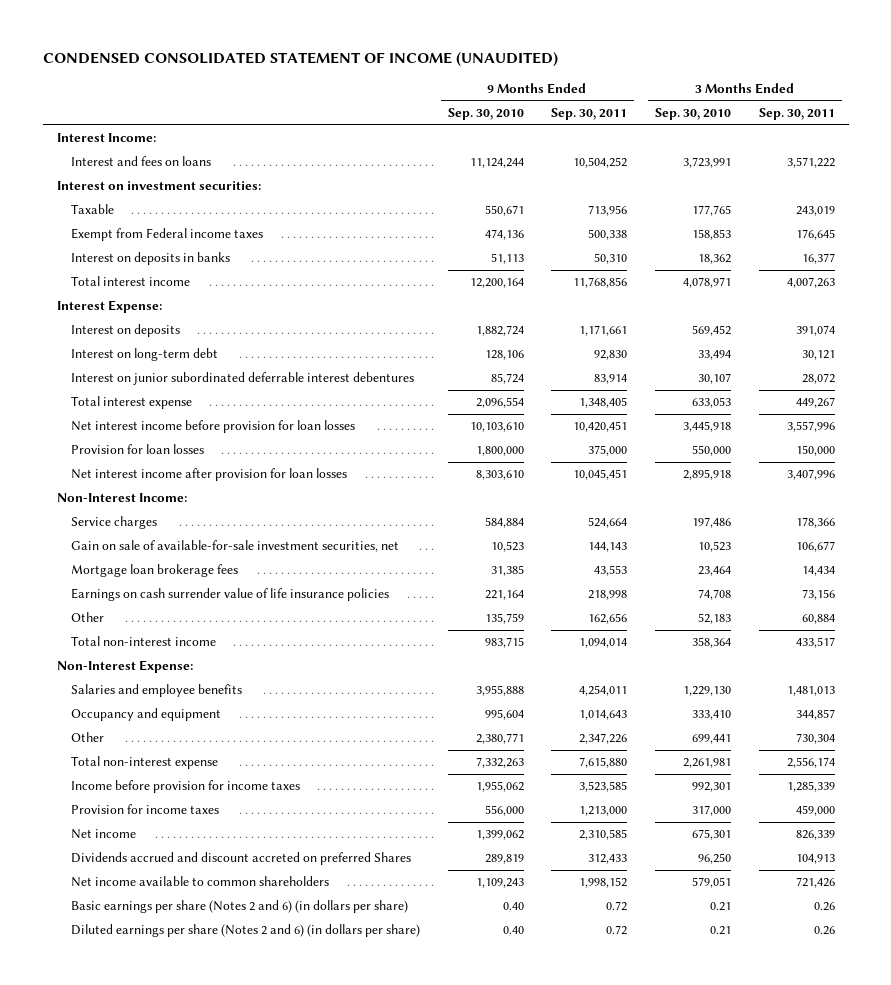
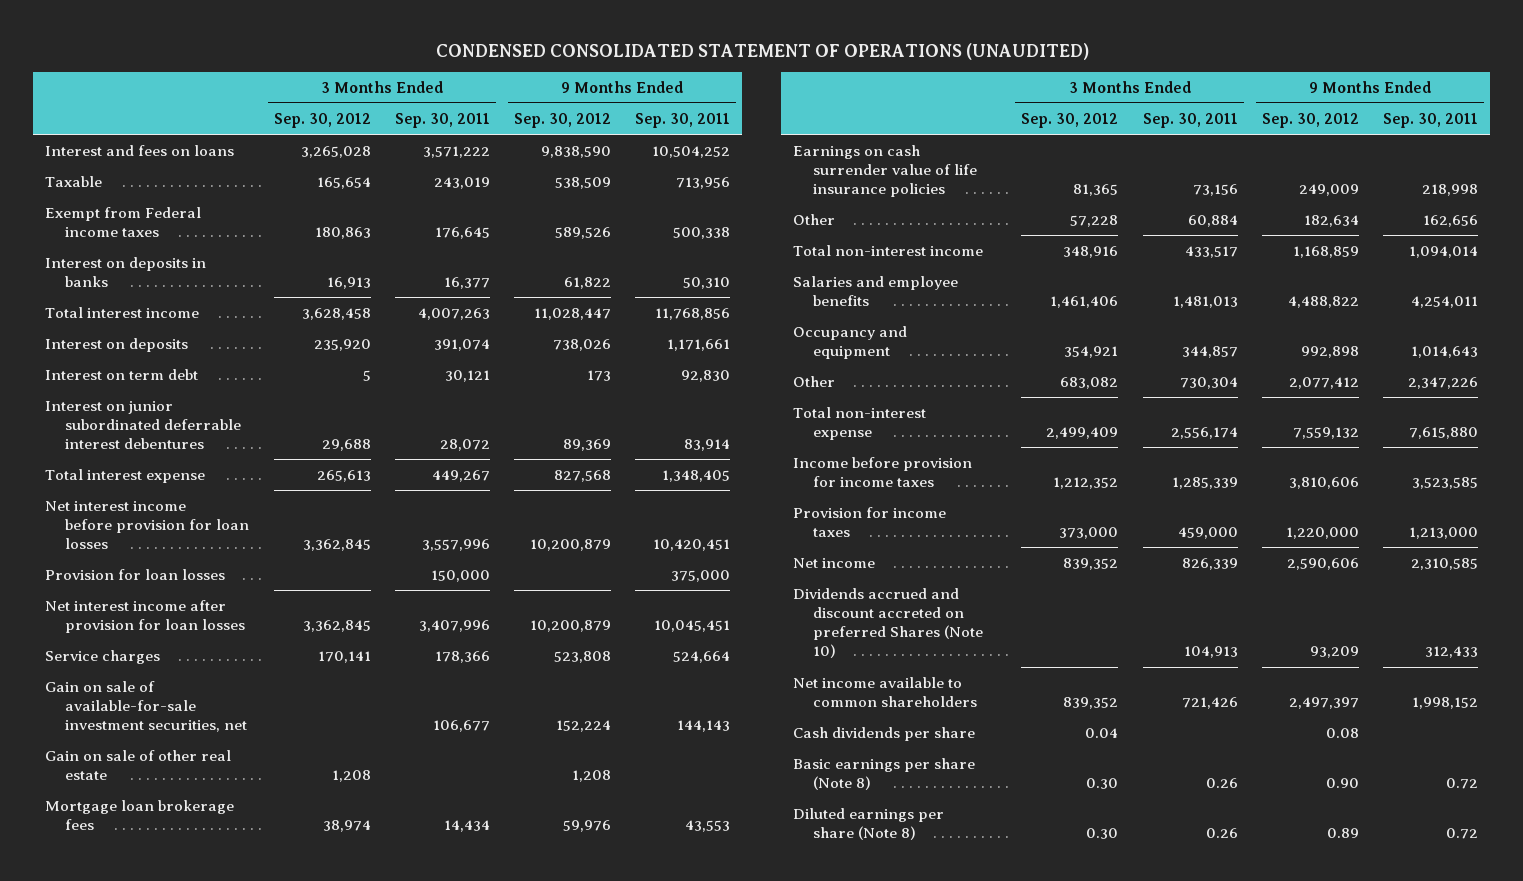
- CONDENSED CONSOLIDATED STATEMENT OF INCOME (UNAUDITED)
+ CONDENSED CONSOLIDATED STATEMENT OF OPERATIONS (UNAUDITED)
- | 9 Months Ended Sep. 30, 2010 | 9 Months Ended Sep. 30, 2011 | 3 Months Ended Sep. 30, 2010 | 3 Months Ended Sep. 30, 2011
+ | 3 Months Ended Sep. 30, 2012 | 3 Months Ended Sep. 30, 2011 | 9 Months Ended Sep. 30, 2012 | 9 Months Ended Sep. 30, 2011
- Interest Income:
- Interest on investment securities:
- Interest Expense:
- Interest on long-term debt | 128,106 | 92,830 | 33,494 | 30,121
+ Interest on term debt | 5 | 30,121 | 173 | 92,830
- Non-Interest Income:
+ Gain on sale of other real estate | 1,208 | | 1,208 |
- Non-Interest Expense:
- Dividends accrued and discount accreted on preferred Shares | 289,819 | 312,433 | 96,250 | 104,913
+ Dividends accrued and discount accreted on preferred Shares (Note 10) | | 104,913 | 93,209 | 312,433
- Basic earnings per share (Notes 2 and 6) (in dollars per share) | 0.40 | 0.72 | 0.21 | 0.26
- Diluted earnings per share (Notes 2 and 6) (in dollars per share) | 0.40 | 0.72 | 0.21 | 0.26
+ Cash dividends per share | 0.04 | | 0.08 |
+ Basic earnings per share (Note 8) | 0.30 | 0.26 | 0.90 | 0.72
+ Diluted earnings per share (Note 8) | 0.30 | 0.26 | 0.89 | 0.72

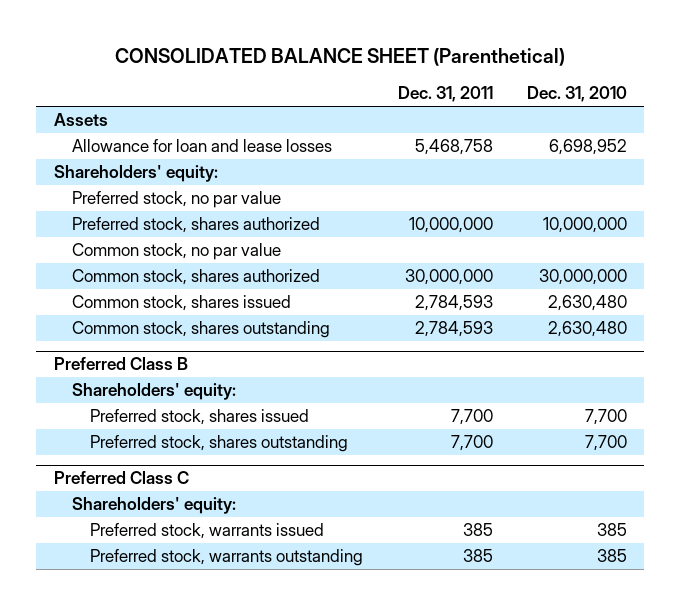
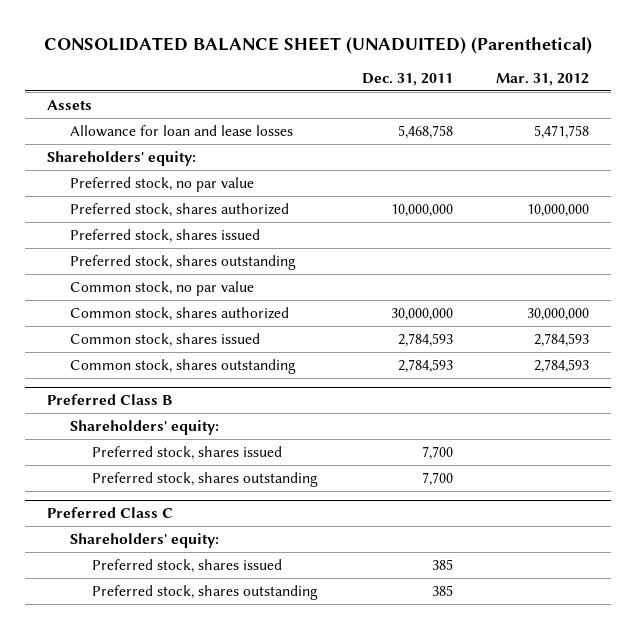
- CONSOLIDATED BALANCE SHEET (Parenthetical)
+ CONSOLIDATED BALANCE SHEET (UNADUITED) (Parenthetical)
- | Dec. 31, 2011 | Dec. 31, 2010
+ | Dec. 31, 2011 | Mar. 31, 2012
+ Preferred stock, shares issued
+ Preferred stock, shares outstanding
@ Preferred Class C
- Preferred stock, warrants issued | 385 | 385
- Preferred stock, warrants outstanding | 385 | 385
+ Preferred stock, shares issued | 385 |
+ Preferred stock, shares outstanding | 385 |

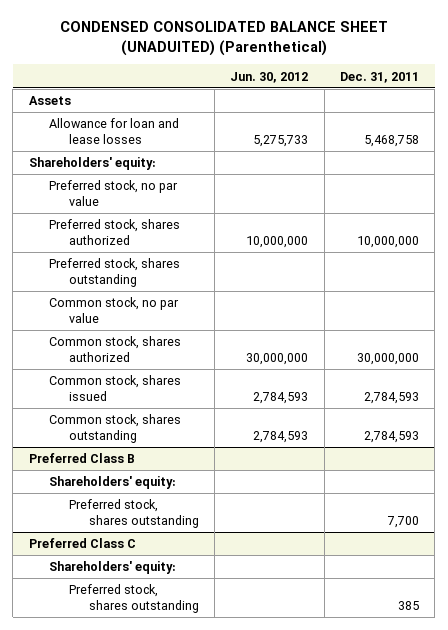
- CONSOLIDATED BALANCE SHEET (UNADUITED) (Parenthetical)
+ CONDENSED CONSOLIDATED BALANCE SHEET (UNADUITED) (Parenthetical)
- | Dec. 31, 2011 | Mar. 31, 2012
+ | Jun. 30, 2012 | Dec. 31, 2011
- Preferred stock, shares issued
@ Preferred Class B
- Preferred stock, shares issued | 7,700 |
@ Preferred Class C
- Preferred stock, shares issued | 385 |

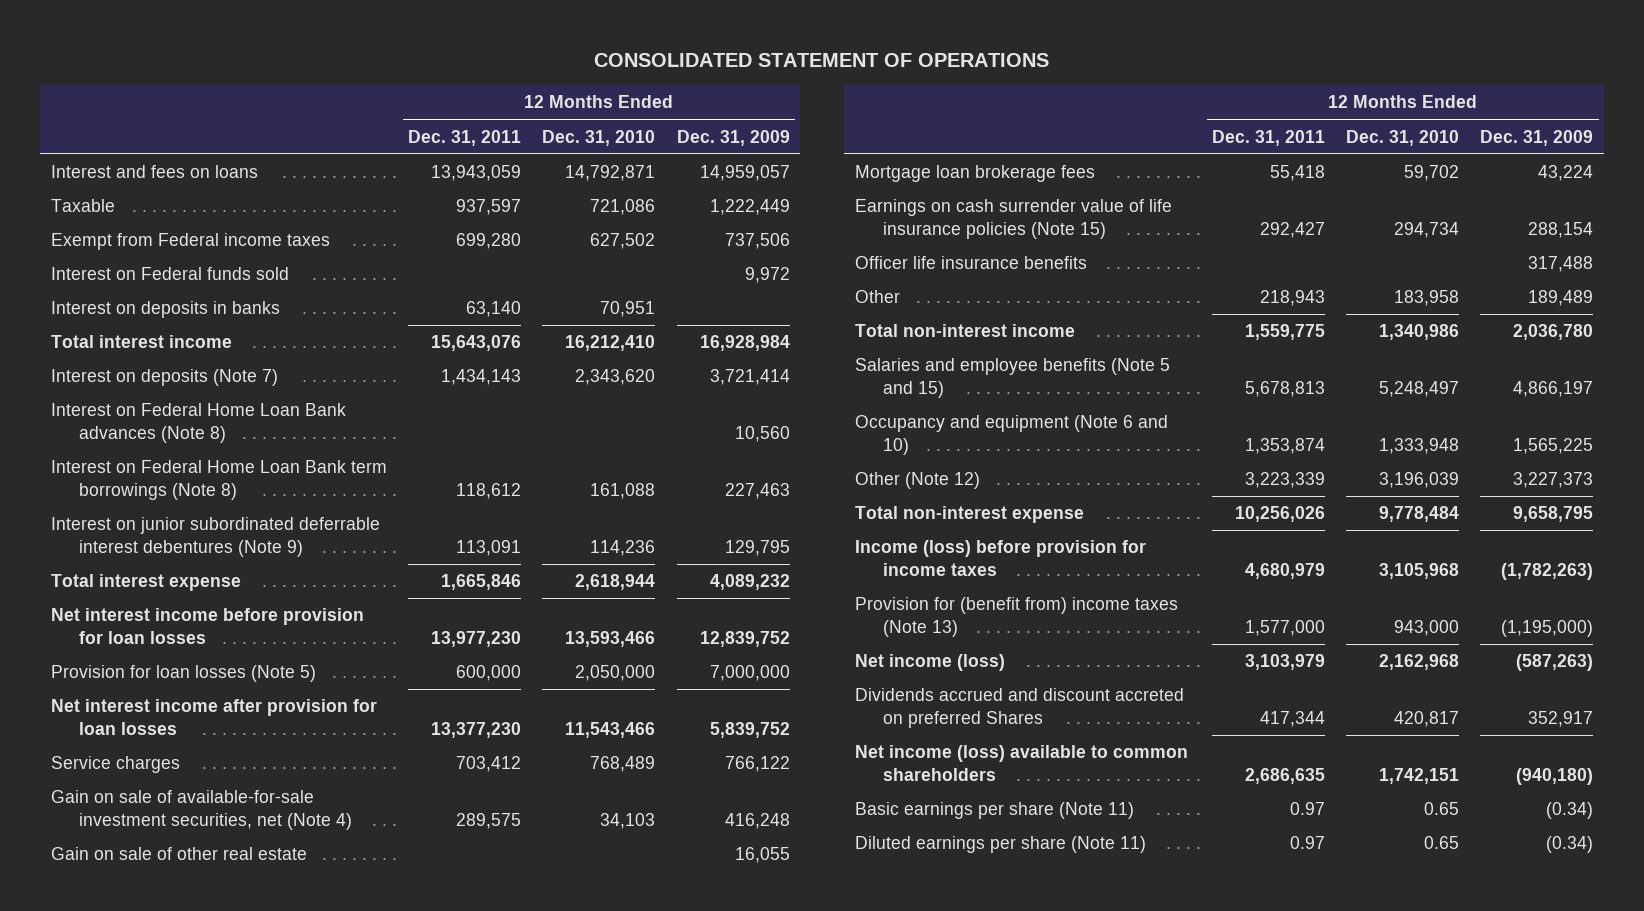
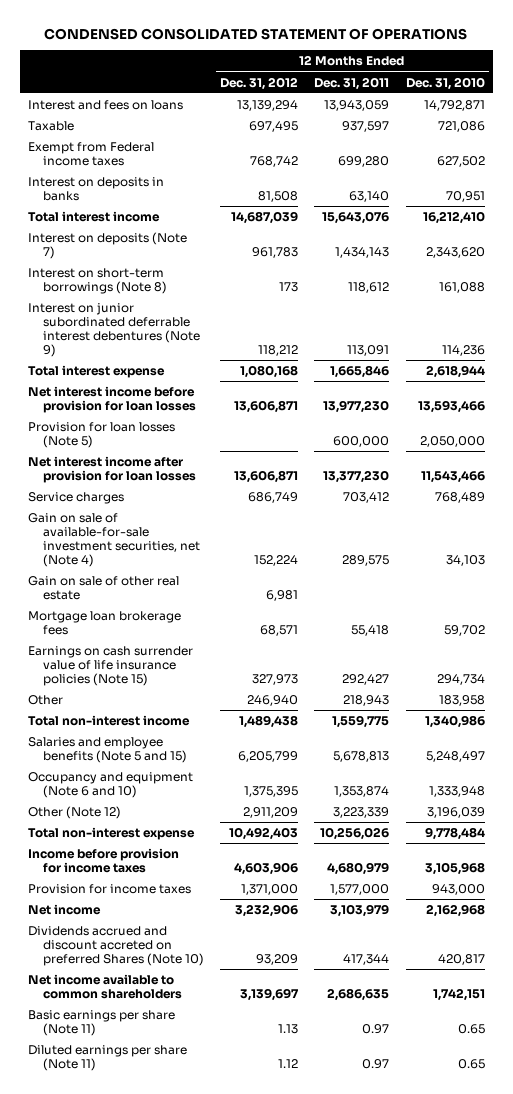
- CONSOLIDATED STATEMENT OF OPERATIONS
+ CONDENSED CONSOLIDATED STATEMENT OF OPERATIONS
- | 12 Months Ended Dec. 31, 2011 | 12 Months Ended Dec. 31, 2010 | 12 Months Ended Dec. 31, 2009
+ | 12 Months Ended Dec. 31, 2012 | 12 Months Ended Dec. 31, 2011 | 12 Months Ended Dec. 31, 2010
- Interest on Federal funds sold | | | 9,972
- Interest on Federal Home Loan Bank advances (Note 8) | | | 10,560
- Interest on Federal Home Loan Bank term borrowings (Note 8) | 118,612 | 161,088 | 227,463
+ Interest on short-term borrowings (Note 8) | 173 | 118,612 | 161,088
- Officer life insurance benefits | | | 317,488
- Income (loss) before provision for income taxes | 4,680,979 | 3,105,968 | (1,782,263)
- Provision for (benefit from) income taxes (Note 13) | 1,577,000 | 943,000 | (1,195,000)
- Net income (loss) | 3,103,979 | 2,162,968 | (587,263)
- Dividends accrued and discount accreted on preferred Shares | 417,344 | 420,817 | 352,917
- Net income (loss) available to common shareholders | 2,686,635 | 1,742,151 | (940,180)
+ Income before provision for income taxes | 4,603,906 | 4,680,979 | 3,105,968
+ Provision for income taxes | 1,371,000 | 1,577,000 | 943,000
+ Net income | 3,232,906 | 3,103,979 | 2,162,968
+ Dividends accrued and discount accreted on preferred Shares (Note 10) | 93,209 | 417,344 | 420,817
+ Net income available to common shareholders | 3,139,697 | 2,686,635 | 1,742,151

